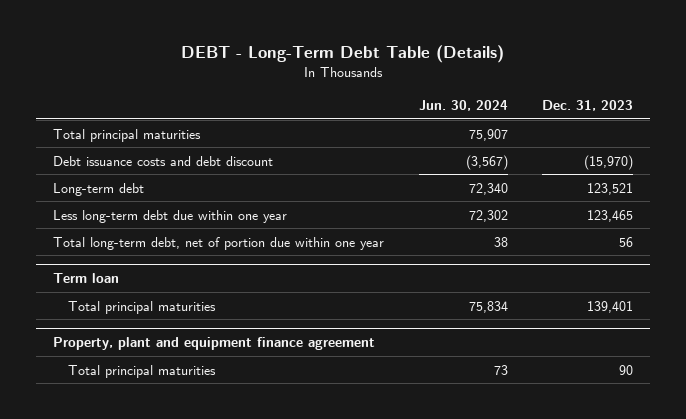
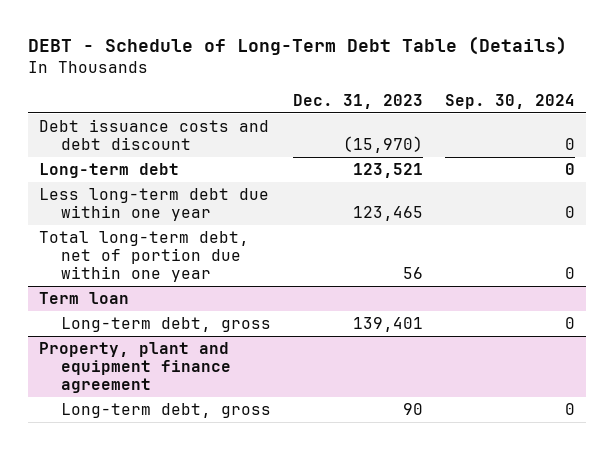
- DEBT - Long-Term Debt Table (Details)
+ DEBT - Schedule of Long-Term Debt Table (Details)
- | Jun. 30, 2024 | Dec. 31, 2023
+ | Dec. 31, 2023 | Sep. 30, 2024
- Total principal maturities | 75,907 |
@ Term loan
- Total principal maturities | 75,834 | 139,401
+ Long-term debt, gross | 139,401 | 0
@ Property, plant and equipment finance agreement
- Total principal maturities | 73 | 90
+ Long-term debt, gross | 90 | 0

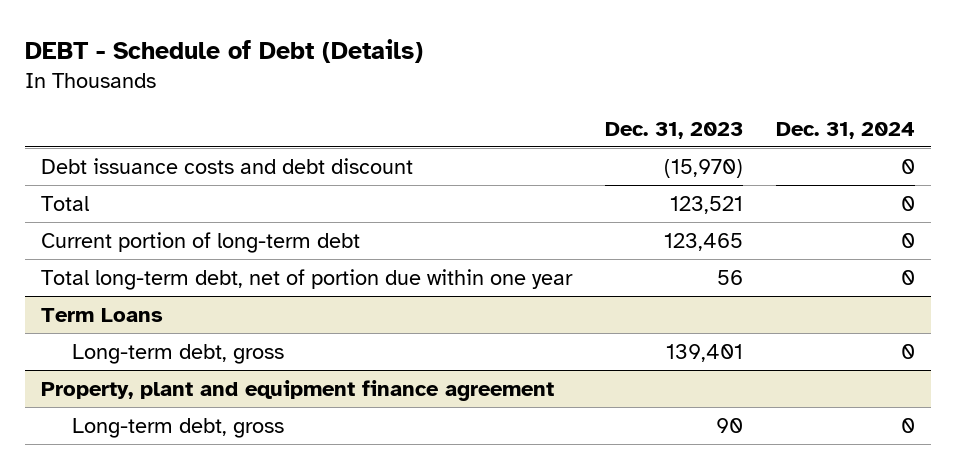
- DEBT - Schedule of Long-Term Debt Table (Details)
+ DEBT - Schedule of Debt (Details)
- | Dec. 31, 2023 | Sep. 30, 2024
+ | Dec. 31, 2023 | Dec. 31, 2024
- Long-term debt | 123,521 | 0
- Less long-term debt due within one year | 123,465 | 0
+ Total | 123,521 | 0
+ Current portion of long-term debt | 123,465 | 0
- Term loan
+ Term Loans

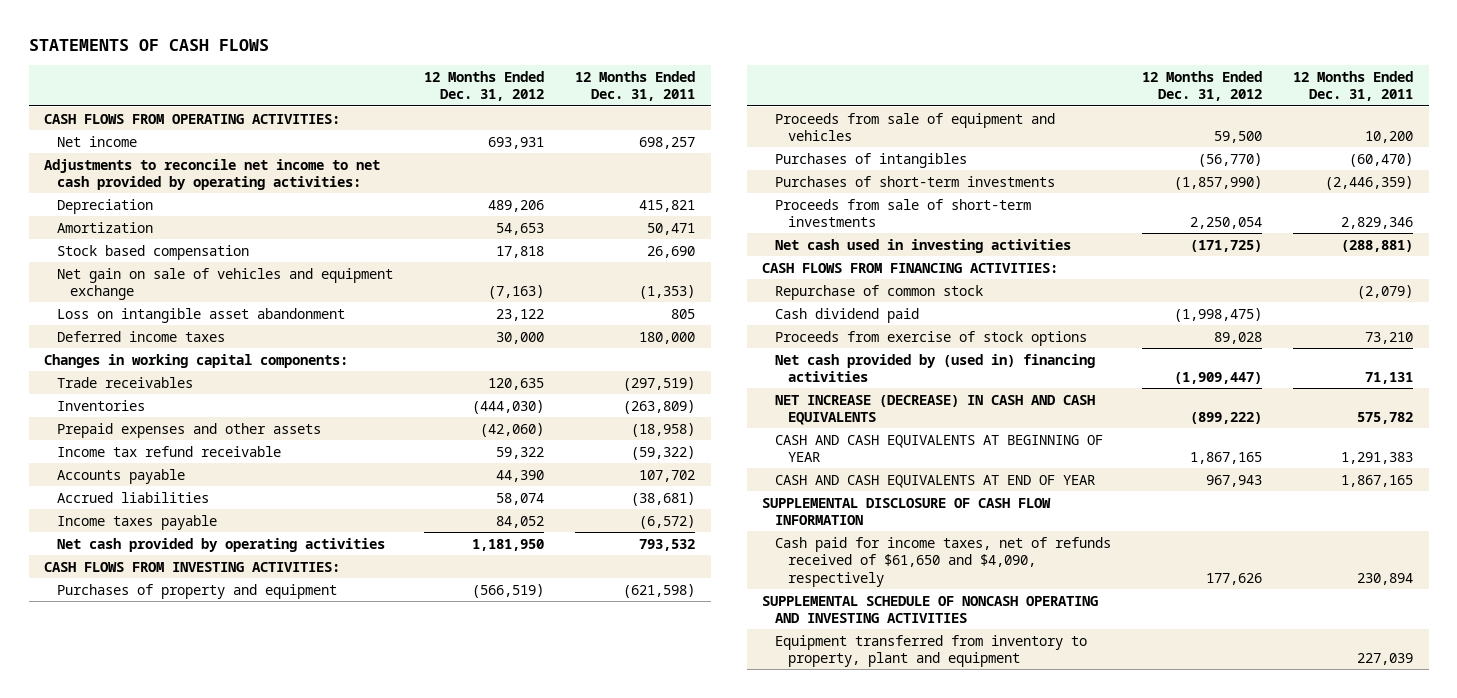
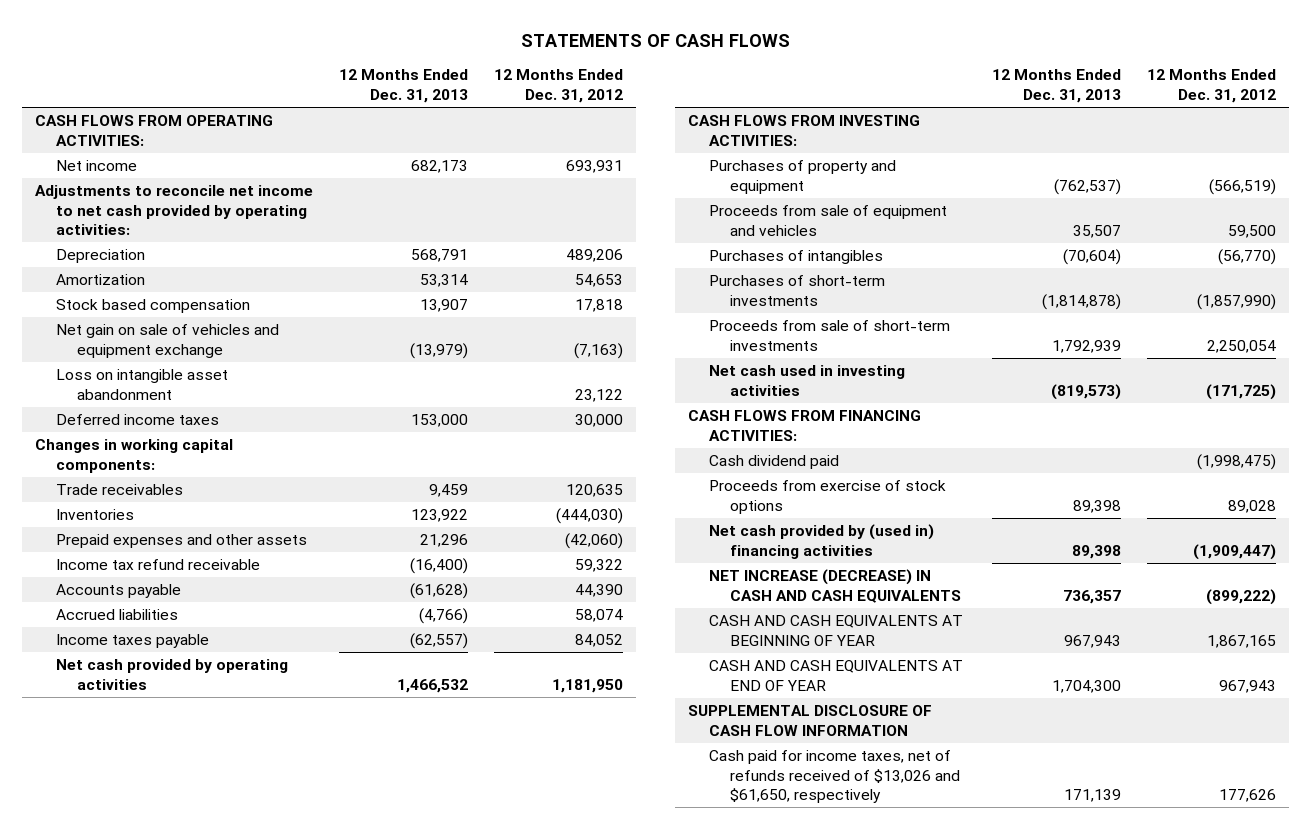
- | 12 Months Ended Dec. 31, 2012 | 12 Months Ended Dec. 31, 2011
+ | 12 Months Ended Dec. 31, 2013 | 12 Months Ended Dec. 31, 2012
- Repurchase of common stock | | (2,079)
- Cash paid for income taxes, net of refunds received of $61,650 and $4,090, respectively | 177,626 | 230,894
- SUPPLEMENTAL SCHEDULE OF NONCASH OPERATING AND INVESTING ACTIVITIES
- Equipment transferred from inventory to property, plant and equipment | | 227,039
+ Cash paid for income taxes, net of refunds received of $13,026 and $61,650, respectively | 171,139 | 177,626

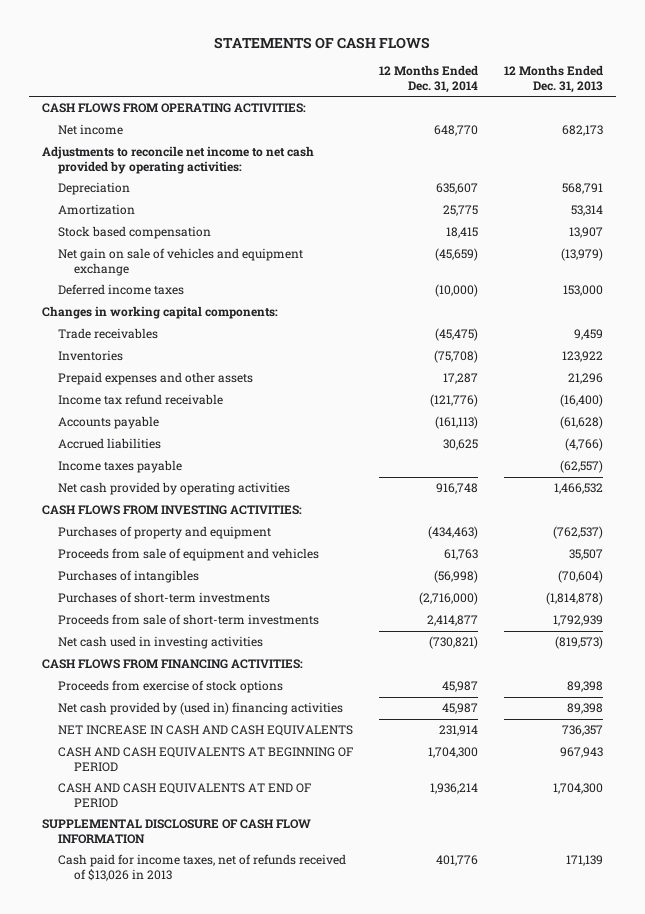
- | 12 Months Ended Dec. 31, 2013 | 12 Months Ended Dec. 31, 2012
+ | 12 Months Ended Dec. 31, 2014 | 12 Months Ended Dec. 31, 2013
- Loss on intangible asset abandonment | | 23,122
- Cash dividend paid | | (1,998,475)
- NET INCREASE (DECREASE) IN CASH AND CASH EQUIVALENTS | 736,357 | (899,222)
- CASH AND CASH EQUIVALENTS AT BEGINNING OF YEAR | 967,943 | 1,867,165
- CASH AND CASH EQUIVALENTS AT END OF YEAR | 1,704,300 | 967,943
+ NET INCREASE IN CASH AND CASH EQUIVALENTS | 231,914 | 736,357
+ CASH AND CASH EQUIVALENTS AT BEGINNING OF PERIOD | 1,704,300 | 967,943
+ CASH AND CASH EQUIVALENTS AT END OF PERIOD | 1,936,214 | 1,704,300
- Cash paid for income taxes, net of refunds received of $13,026 and $61,650, respectively | 171,139 | 177,626
+ Cash paid for income taxes, net of refunds received of $13,026 in 2013 | 401,776 | 171,139

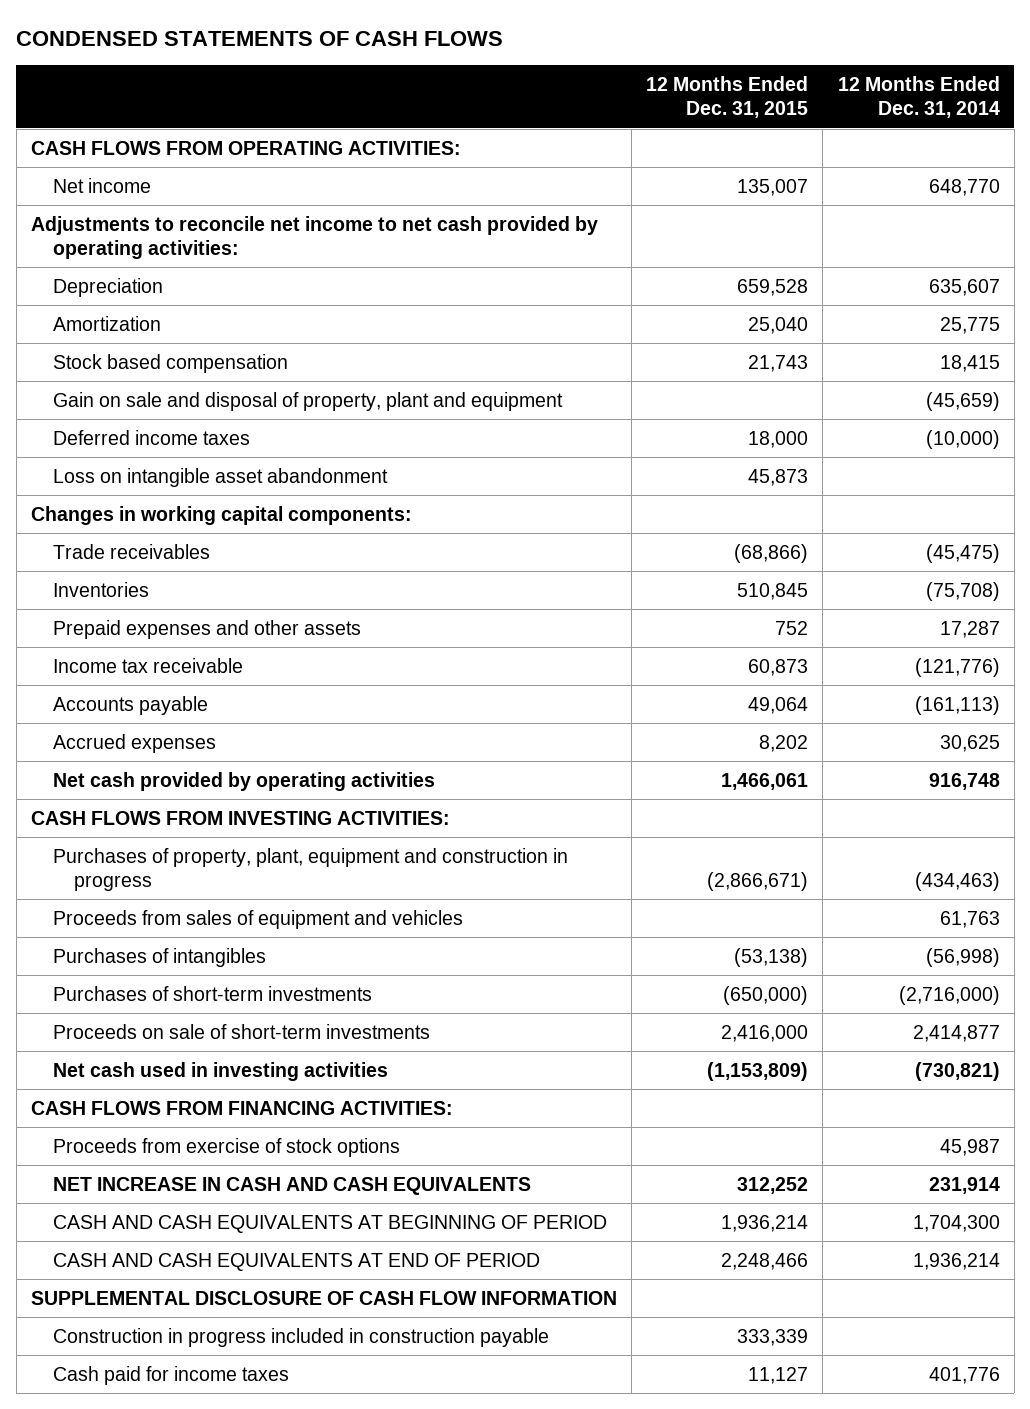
- STATEMENTS OF CASH FLOWS
+ CONDENSED STATEMENTS OF CASH FLOWS
- | 12 Months Ended Dec. 31, 2014 | 12 Months Ended Dec. 31, 2013
+ | 12 Months Ended Dec. 31, 2015 | 12 Months Ended Dec. 31, 2014
- Net gain on sale of vehicles and equipment exchange | (45,659) | (13,979)
+ Gain on sale and disposal of property, plant and equipment | | (45,659)
+ Loss on intangible asset abandonment | 45,873 |
- Income tax refund receivable | (121,776) | (16,400)
+ Income tax receivable | 60,873 | (121,776)
- Accrued liabilities | 30,625 | (4,766)
- Income taxes payable | | (62,557)
+ Accrued expenses | 8,202 | 30,625
- Purchases of property and equipment | (434,463) | (762,537)
- Proceeds from sale of equipment and vehicles | 61,763 | 35,507
+ Purchases of property, plant, equipment and construction in progress | (2,866,671) | (434,463)
+ Proceeds from sales of equipment and vehicles | | 61,763
- Proceeds from sale of short-term investments | 2,414,877 | 1,792,939
+ Proceeds on sale of short-term investments | 2,416,000 | 2,414,877
- Net cash provided by (used in) financing activities | 45,987 | 89,398
- Cash paid for income taxes, net of refunds received of $13,026 in 2013 | 401,776 | 171,139
+ Construction in progress included in construction payable | 333,339 |
+ Cash paid for income taxes | 11,127 | 401,776

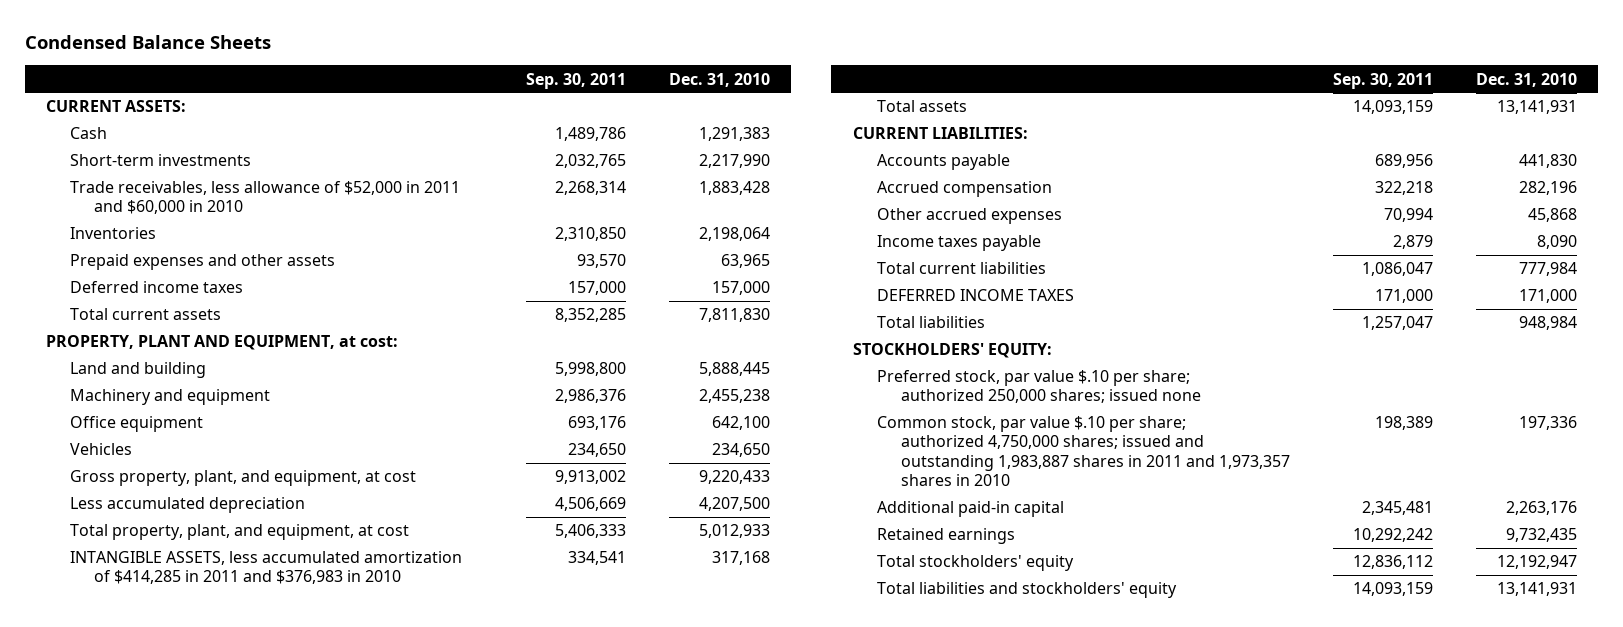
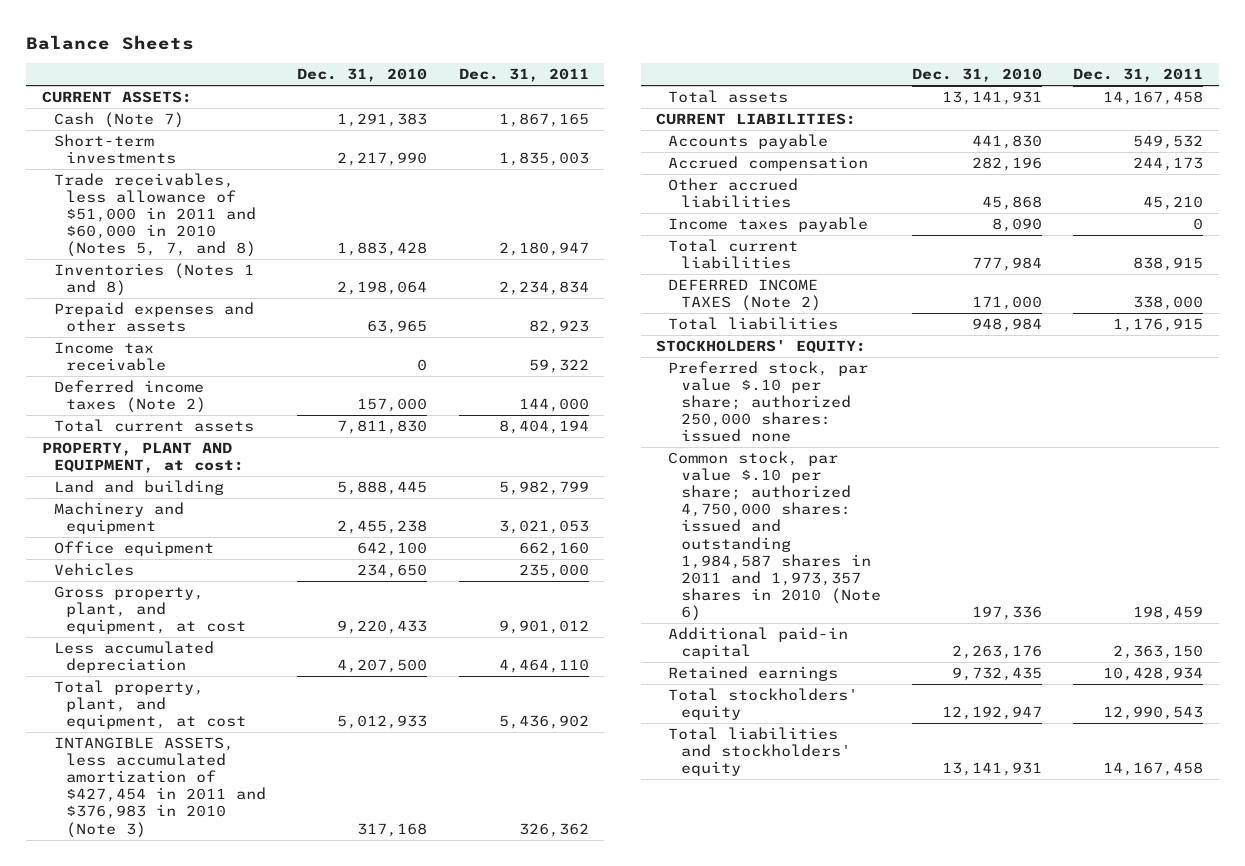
- Condensed Balance Sheets
+ Balance Sheets
- | Sep. 30, 2011 | Dec. 31, 2010
+ | Dec. 31, 2010 | Dec. 31, 2011
- Cash | 1,489,786 | 1,291,383
+ Cash (Note 7) | 1,291,383 | 1,867,165
- Trade receivables, less allowance of $52,000 in 2011 and $60,000 in 2010 | 2,268,314 | 1,883,428
- Inventories | 2,310,850 | 2,198,064
+ Trade receivables, less allowance of $51,000 in 2011 and $60,000 in 2010 (Notes 5, 7, and 8) | 1,883,428 | 2,180,947
+ Inventories (Notes 1 and 8) | 2,198,064 | 2,234,834
- Deferred income taxes | 157,000 | 157,000
+ Income tax receivable | 0 | 59,322
+ Deferred income taxes (Note 2) | 157,000 | 144,000
- INTANGIBLE ASSETS, less accumulated amortization of $414,285 in 2011 and $376,983 in 2010 | 334,541 | 317,168
+ INTANGIBLE ASSETS, less accumulated amortization of $427,454 in 2011 and $376,983 in 2010 (Note 3) | 317,168 | 326,362
- Other accrued expenses | 70,994 | 45,868
+ Other accrued liabilities | 45,868 | 45,210
- DEFERRED INCOME TAXES | 171,000 | 171,000
+ DEFERRED INCOME TAXES (Note 2) | 171,000 | 338,000
- Preferred stock, par value $.10 per share; authorized 250,000 shares; issued none
- Common stock, par value $.10 per share; authorized 4,750,000 shares; issued and outstanding 1,983,887 shares in 2011 and 1,973,357 shares in 2010 | 198,389 | 197,336
+ Preferred stock, par value $.10 per share; authorized 250,000 shares: issued none
+ Common stock, par value $.10 per share; authorized 4,750,000 shares: issued and outstanding 1,984,587 shares in 2011 and 1,973,357 shares in 2010 (Note 6) | 197,336 | 198,459

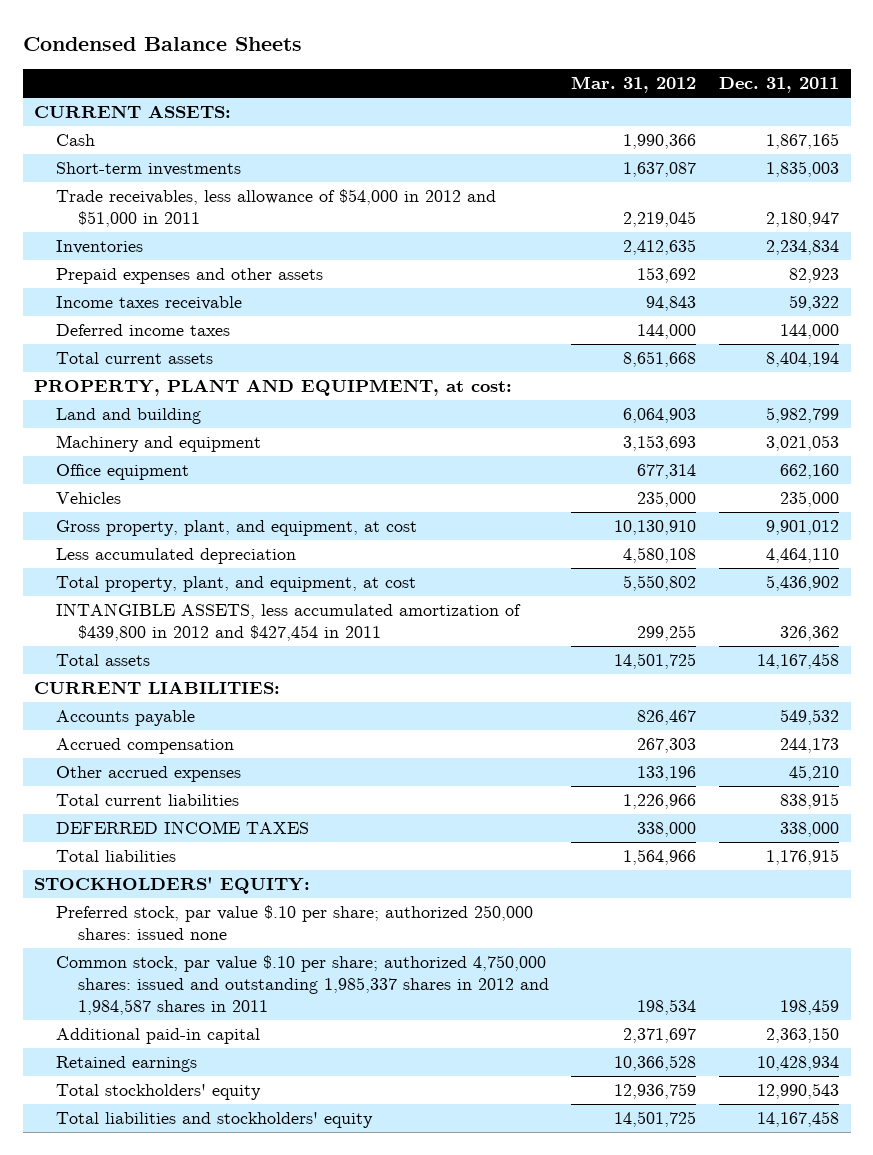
- Balance Sheets
+ Condensed Balance Sheets
- | Dec. 31, 2010 | Dec. 31, 2011
+ | Mar. 31, 2012 | Dec. 31, 2011
- Cash (Note 7) | 1,291,383 | 1,867,165
+ Cash | 1,990,366 | 1,867,165
- Trade receivables, less allowance of $51,000 in 2011 and $60,000 in 2010 (Notes 5, 7, and 8) | 1,883,428 | 2,180,947
- Inventories (Notes 1 and 8) | 2,198,064 | 2,234,834
+ Trade receivables, less allowance of $54,000 in 2012 and $51,000 in 2011 | 2,219,045 | 2,180,947
+ Inventories | 2,412,635 | 2,234,834
- Income tax receivable | 0 | 59,322
- Deferred income taxes (Note 2) | 157,000 | 144,000
+ Income taxes receivable | 94,843 | 59,322
+ Deferred income taxes | 144,000 | 144,000
- INTANGIBLE ASSETS, less accumulated amortization of $427,454 in 2011 and $376,983 in 2010 (Note 3) | 317,168 | 326,362
+ INTANGIBLE ASSETS, less accumulated amortization of $439,800 in 2012 and $427,454 in 2011 | 299,255 | 326,362
- Other accrued liabilities | 45,868 | 45,210
- Income taxes payable | 8,090 | 0
+ Other accrued expenses | 133,196 | 45,210
- DEFERRED INCOME TAXES (Note 2) | 171,000 | 338,000
+ DEFERRED INCOME TAXES | 338,000 | 338,000
- Common stock, par value $.10 per share; authorized 4,750,000 shares: issued and outstanding 1,984,587 shares in 2011 and 1,973,357 shares in 2010 (Note 6) | 197,336 | 198,459
+ Common stock, par value $.10 per share; authorized 4,750,000 shares: issued and outstanding 1,985,337 shares in 2012 and 1,984,587 shares in 2011 | 198,534 | 198,459

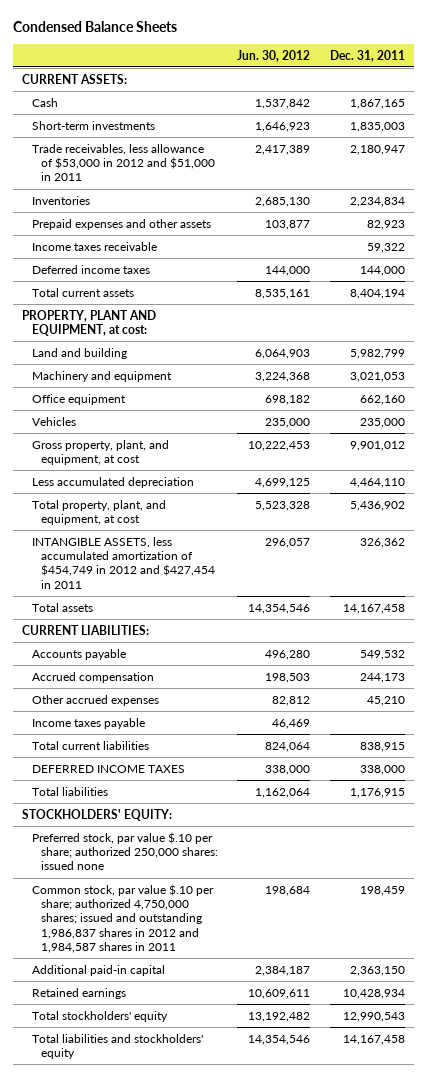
- | Mar. 31, 2012 | Dec. 31, 2011
+ | Jun. 30, 2012 | Dec. 31, 2011
- Trade receivables, less allowance of $54,000 in 2012 and $51,000 in 2011 | 2,219,045 | 2,180,947
+ Trade receivables, less allowance of $53,000 in 2012 and $51,000 in 2011 | 2,417,389 | 2,180,947
- INTANGIBLE ASSETS, less accumulated amortization of $439,800 in 2012 and $427,454 in 2011 | 299,255 | 326,362
+ INTANGIBLE ASSETS, less accumulated amortization of $454,749 in 2012 and $427,454 in 2011 | 296,057 | 326,362
+ Income taxes payable | 46,469 |
- Common stock, par value $.10 per share; authorized 4,750,000 shares: issued and outstanding 1,985,337 shares in 2012 and 1,984,587 shares in 2011 | 198,534 | 198,459
+ Common stock, par value $.10 per share; authorized 4,750,000 shares; issued and outstanding 1,986,837 shares in 2012 and 1,984,587 shares in 2011 | 198,684 | 198,459

